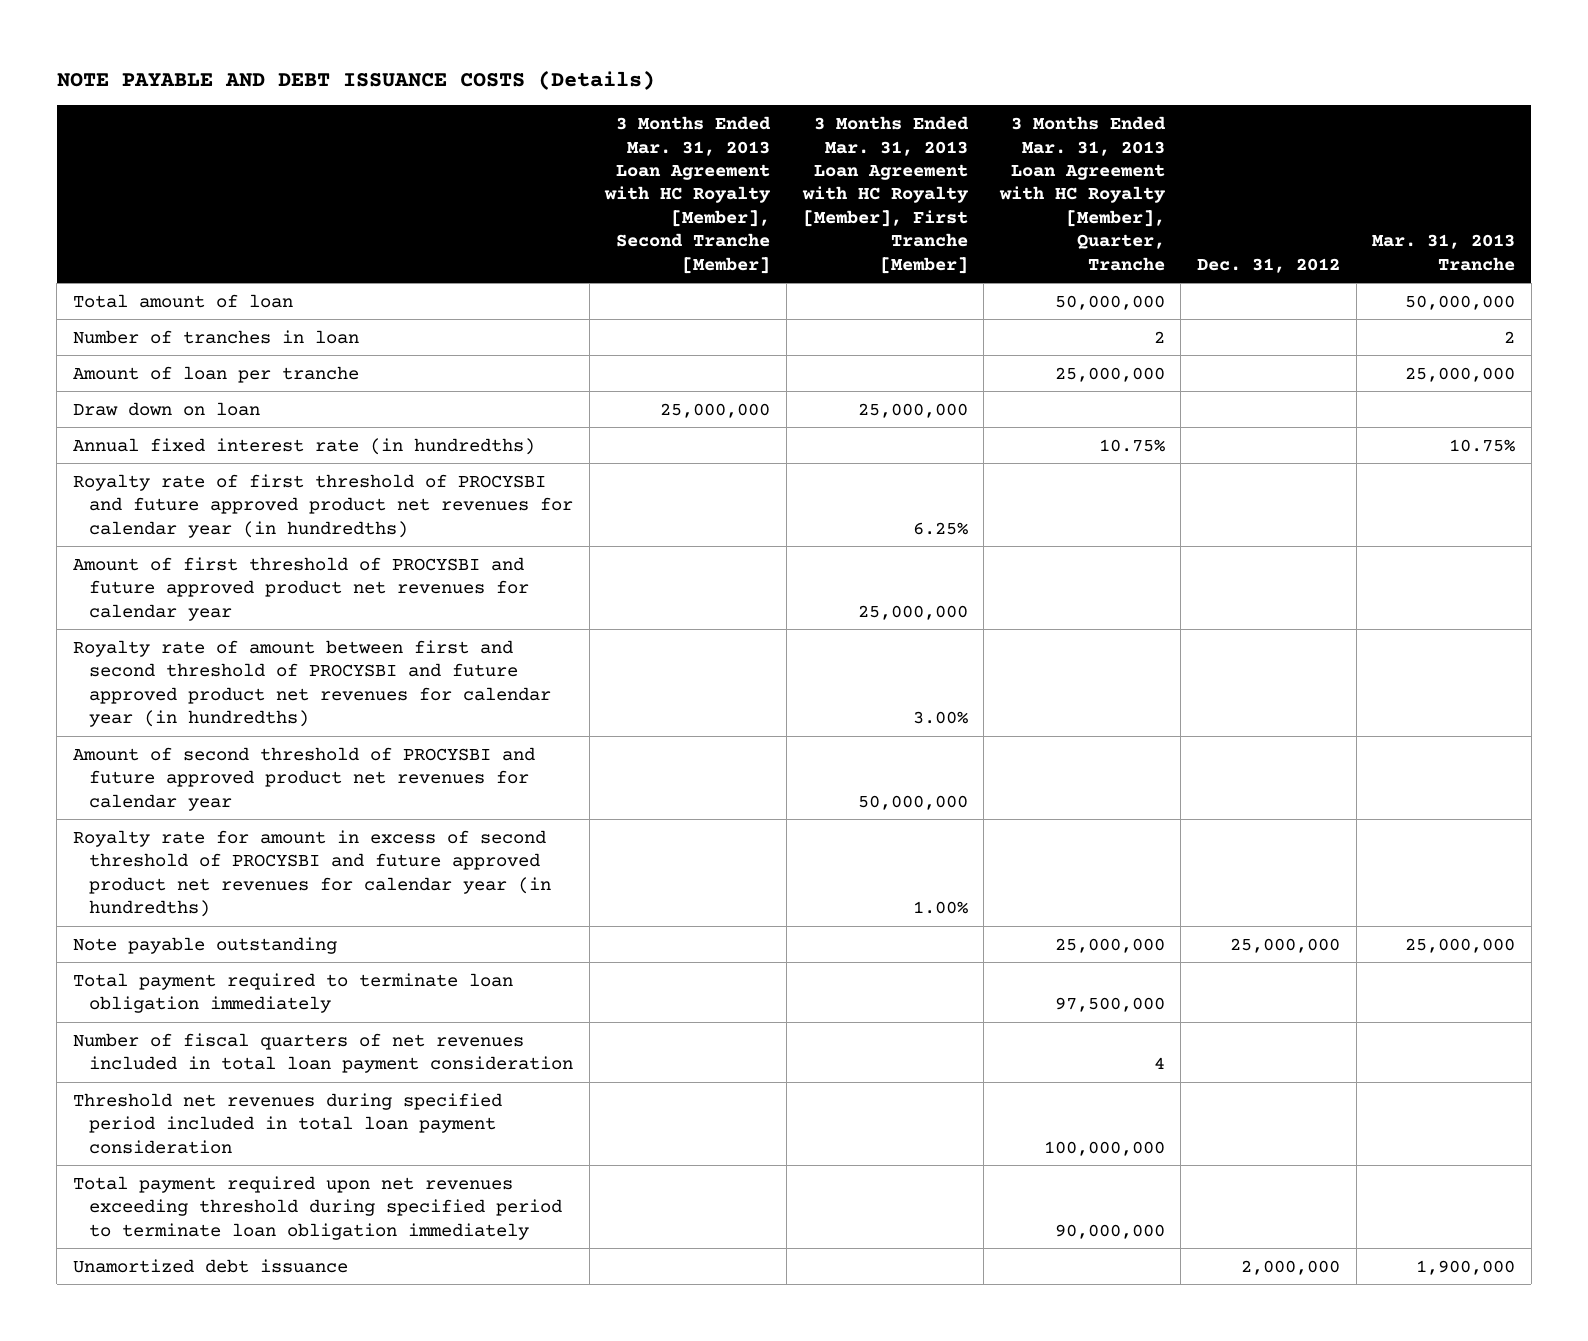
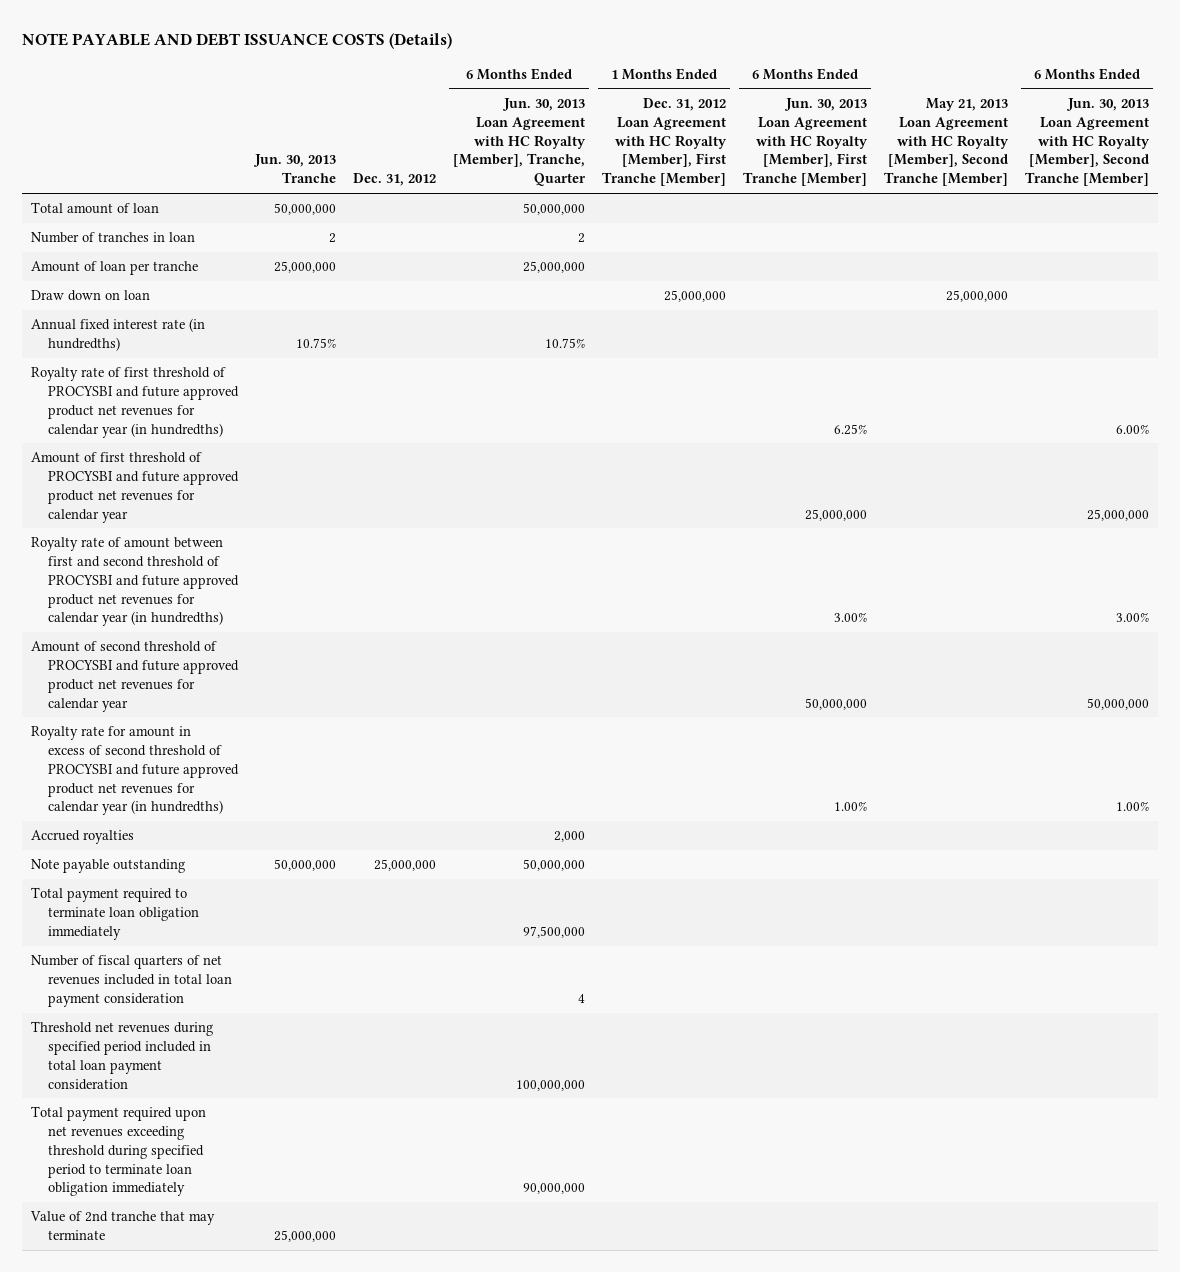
- | 3 Months Ended Mar. 31, 2013 Loan Agreement with HC Royalty [Member], Second Tranche [Member] | 3 Months Ended Mar. 31, 2013 Loan Agreement with HC Royalty [Member], First Tranche [Member] | 3 Months Ended Mar. 31, 2013 Loan Agreement with HC Royalty [Member], Quarter, Tranche | Dec. 31, 2012 | Mar. 31, 2013 Tranche
+ | Jun. 30, 2013 Tranche | Dec. 31, 2012 | 6 Months Ended Jun. 30, 2013 Loan Agreement with HC Royalty [Member], Tranche, Quarter | 1 Months Ended Dec. 31, 2012 Loan Agreement with HC Royalty [Member], First Tranche [Member] | 6 Months Ended Jun. 30, 2013 Loan Agreement with HC Royalty [Member], First Tranche [Member] | May 21, 2013 Loan Agreement with HC Royalty [Member], Second Tranche [Member] | 6 Months Ended Jun. 30, 2013 Loan Agreement with HC Royalty [Member], Second Tranche [Member]
+ Accrued royalties | | | 2,000 | | | |
- Unamortized debt issuance | | | | 2,000,000 | 1,900,000
+ Value of 2nd tranche that may terminate | 25,000,000 | | | | | |

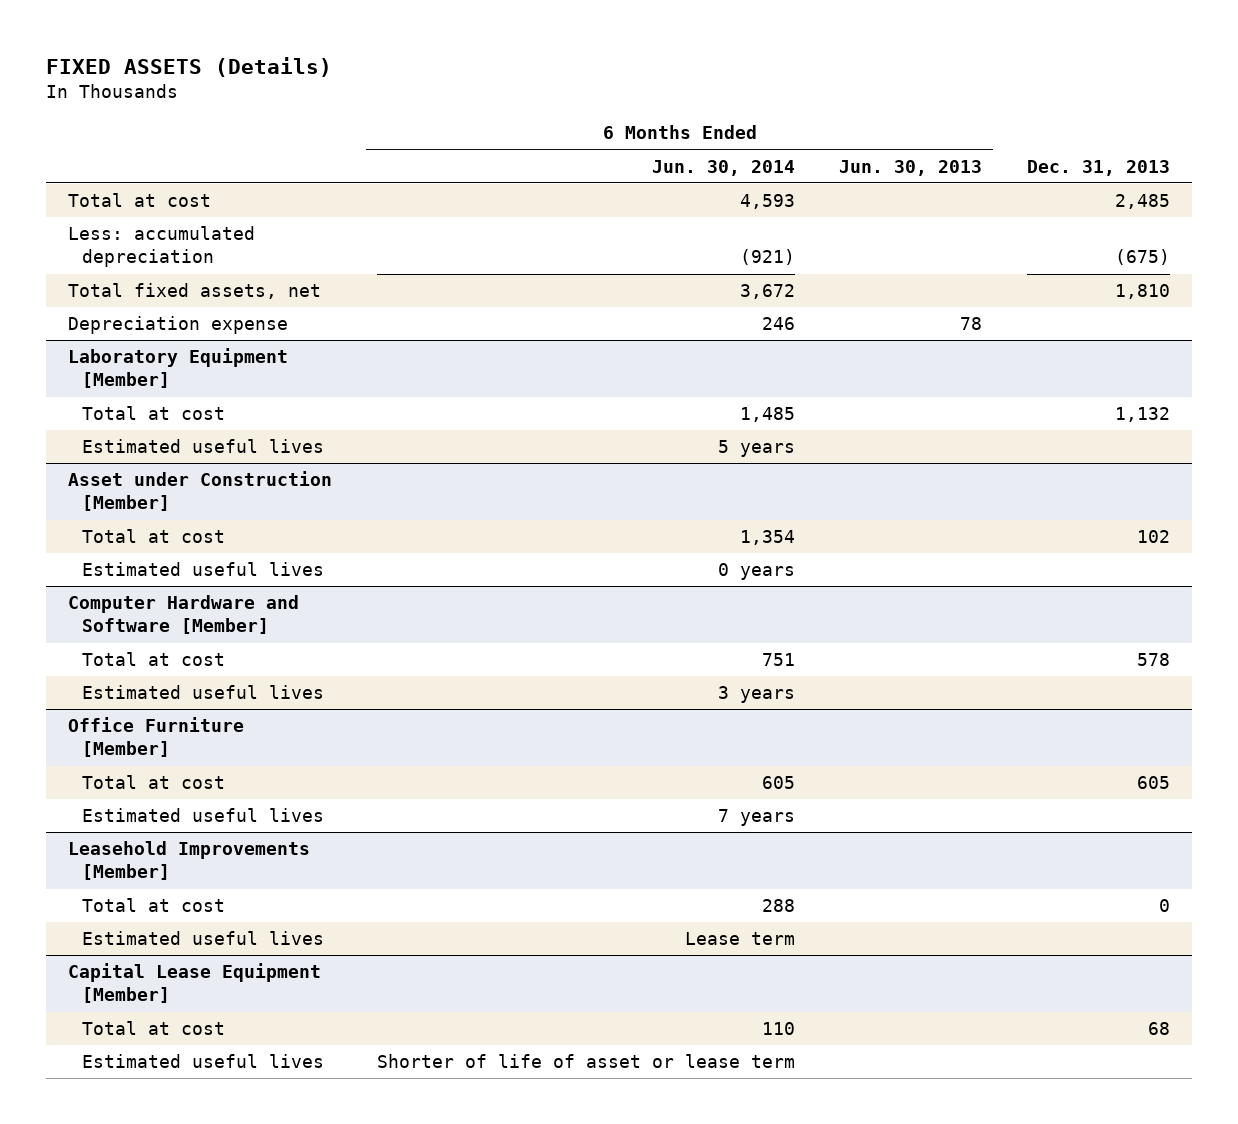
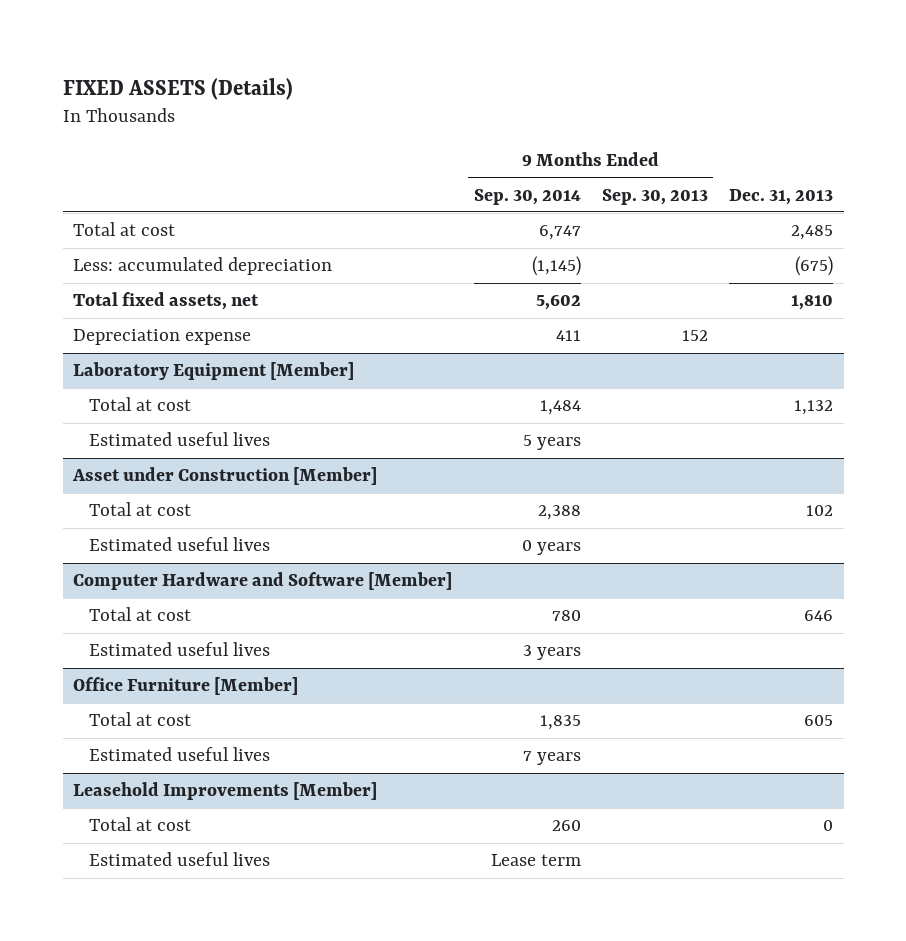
- | 6 Months Ended Jun. 30, 2014 | 6 Months Ended Jun. 30, 2013 | Dec. 31, 2013
+ | 9 Months Ended Sep. 30, 2014 | 9 Months Ended Sep. 30, 2013 | Dec. 31, 2013
@ Computer Hardware and Software [Member]
- Total at cost | 751 | | 578
+ Total at cost | 780 | | 646
- Capital Lease Equipment [Member]
- Total at cost | 110 | | 68
- Estimated useful lives | Shorter of life of asset or lease term | |

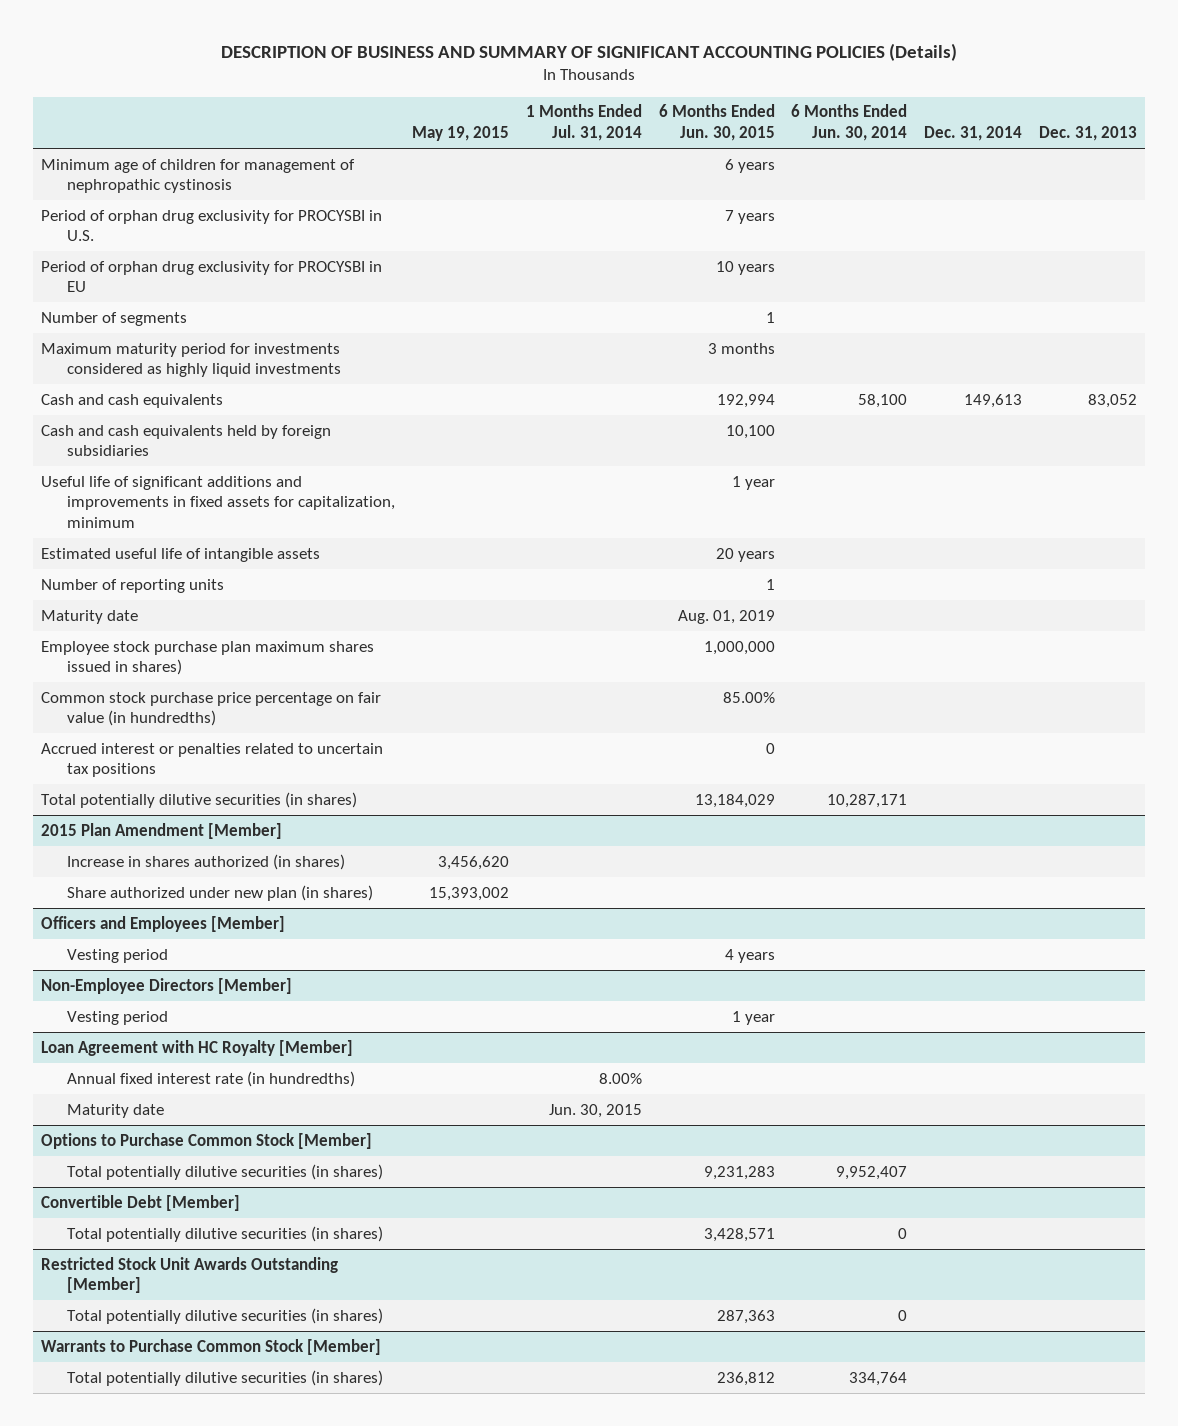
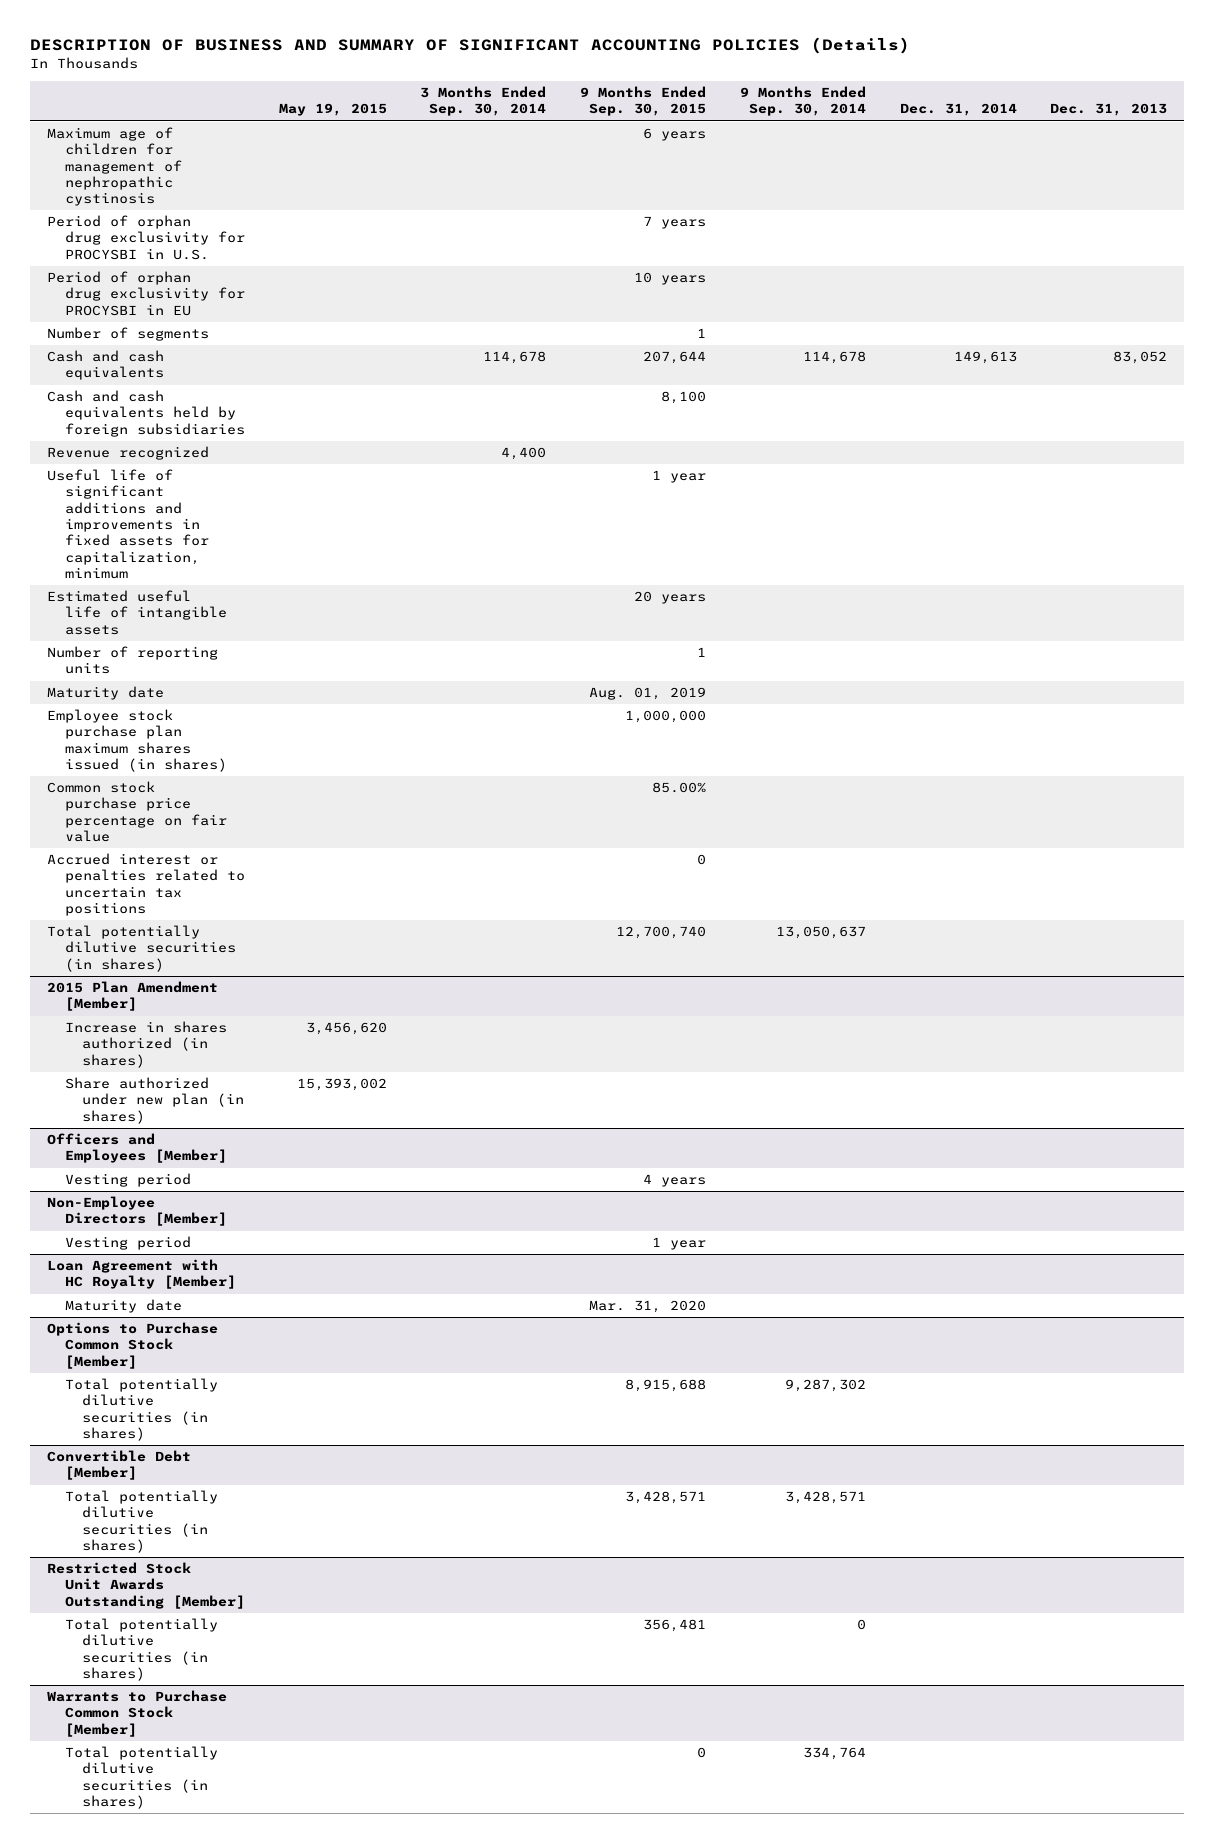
- | May 19, 2015 | 1 Months Ended Jul. 31, 2014 | 6 Months Ended Jun. 30, 2015 | 6 Months Ended Jun. 30, 2014 | Dec. 31, 2014 | Dec. 31, 2013
+ | May 19, 2015 | 3 Months Ended Sep. 30, 2014 | 9 Months Ended Sep. 30, 2015 | 9 Months Ended Sep. 30, 2014 | Dec. 31, 2014 | Dec. 31, 2013
- Minimum age of children for management of nephropathic cystinosis | | | 6 years | | |
+ Maximum age of children for management of nephropathic cystinosis | | | 6 years | | |
- Maximum maturity period for investments considered as highly liquid investments | | | 3 months | | |
+ Revenue recognized | | 4,400 | | | |
- Employee stock purchase plan maximum shares issued in shares) | | | 1,000,000 | | |
- Common stock purchase price percentage on fair value (in hundredths) | | | 85.00% | | |
+ Employee stock purchase plan maximum shares issued (in shares) | | | 1,000,000 | | |
+ Common stock purchase price percentage on fair value | | | 85.00% | | |
@ Loan Agreement with HC Royalty [Member]
- Annual fixed interest rate (in hundredths) | | 8.00% | | | |

